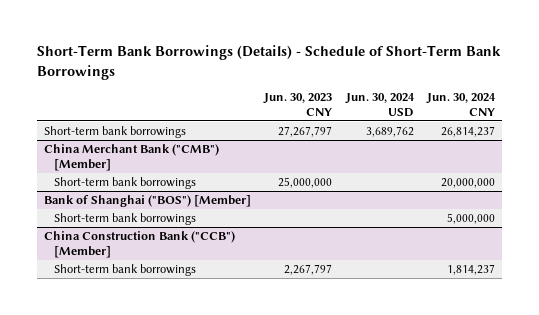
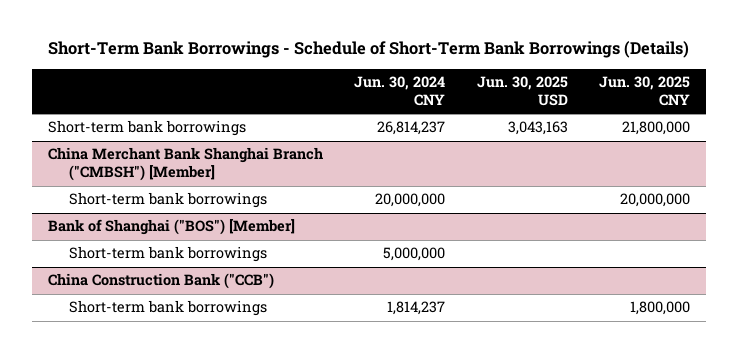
- Short-Term Bank Borrowings (Details) - Schedule of Short-Term Bank Borrowings
+ Short-Term Bank Borrowings - Schedule of Short-Term Bank Borrowings (Details)
- | Jun. 30, 2023 CNY | Jun. 30, 2024 USD | Jun. 30, 2024 CNY
+ | Jun. 30, 2024 CNY | Jun. 30, 2025 USD | Jun. 30, 2025 CNY
- China Merchant Bank ("CMB") [Member]
+ China Merchant Bank Shanghai Branch ("CMBSH") [Member]
- China Construction Bank ("CCB") [Member]
+ China Construction Bank ("CCB")

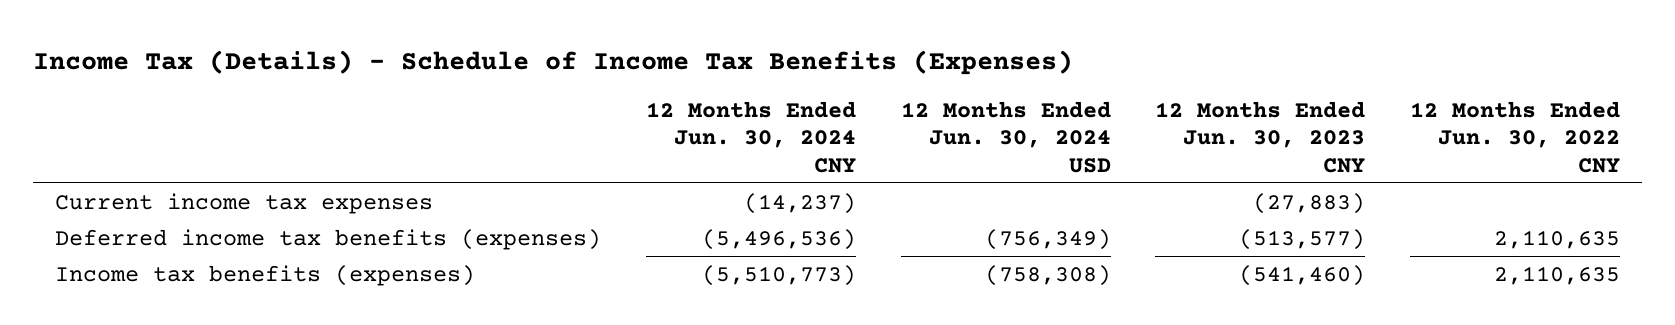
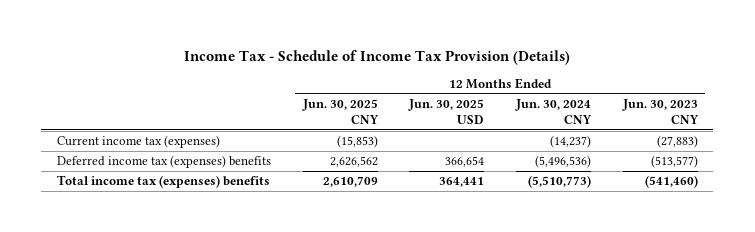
- Income Tax (Details) - Schedule of Income Tax Benefits (Expenses)
+ Income Tax - Schedule of Income Tax Provision (Details)
- | 12 Months Ended Jun. 30, 2024 CNY | 12 Months Ended Jun. 30, 2024 USD | 12 Months Ended Jun. 30, 2023 CNY | 12 Months Ended Jun. 30, 2022 CNY
+ | 12 Months Ended Jun. 30, 2025 CNY | 12 Months Ended Jun. 30, 2025 USD | 12 Months Ended Jun. 30, 2024 CNY | 12 Months Ended Jun. 30, 2023 CNY
- Current income tax expenses | (14,237) | | (27,883) |
- Deferred income tax benefits (expenses) | (5,496,536) | (756,349) | (513,577) | 2,110,635
- Income tax benefits (expenses) | (5,510,773) | (758,308) | (541,460) | 2,110,635
+ Current income tax (expenses) | (15,853) | | (14,237) | (27,883)
+ Deferred income tax (expenses) benefits | 2,626,562 | 366,654 | (5,496,536) | (513,577)
+ Total income tax (expenses) benefits | 2,610,709 | 364,441 | (5,510,773) | (541,460)

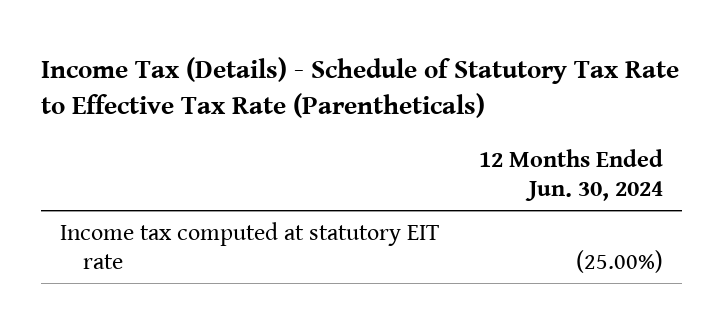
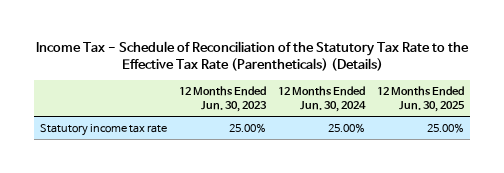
- Income Tax (Details) - Schedule of Statutory Tax Rate to Effective Tax Rate (Parentheticals)
+ Income Tax - Schedule of Reconciliation of the Statutory Tax Rate to the Effective Tax Rate (Parentheticals) (Details)
- | 12 Months Ended Jun. 30, 2024
+ | 12 Months Ended Jun. 30, 2023 | 12 Months Ended Jun. 30, 2024 | 12 Months Ended Jun. 30, 2025
- Income tax computed at statutory EIT rate | (25.00%)
+ Statutory income tax rate | 25.00% | 25.00% | 25.00%

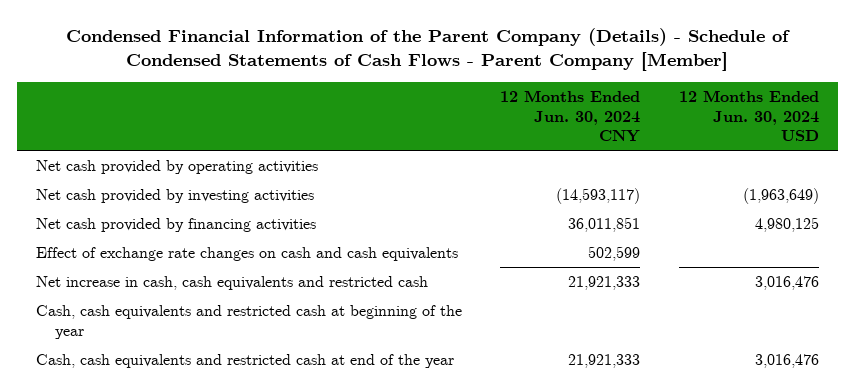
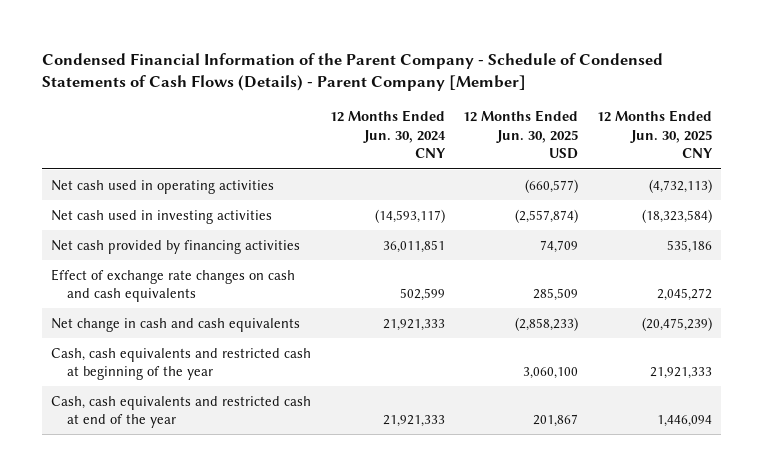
- Condensed Financial Information of the Parent Company (Details) - Schedule of Condensed Statements of Cash Flows - Parent Company [Member]
+ Condensed Financial Information of the Parent Company - Schedule of Condensed Statements of Cash Flows (Details) - Parent Company [Member]
- | 12 Months Ended Jun. 30, 2024 CNY | 12 Months Ended Jun. 30, 2024 USD
+ | 12 Months Ended Jun. 30, 2024 CNY | 12 Months Ended Jun. 30, 2025 USD | 12 Months Ended Jun. 30, 2025 CNY
- Net cash provided by operating activities
- Net cash provided by investing activities | (14,593,117) | (1,963,649)
+ Net cash used in operating activities | | (660,577) | (4,732,113)
+ Net cash used in investing activities | (14,593,117) | (2,557,874) | (18,323,584)
- Net increase in cash, cash equivalents and restricted cash | 21,921,333 | 3,016,476
+ Net change in cash and cash equivalents | 21,921,333 | (2,858,233) | (20,475,239)

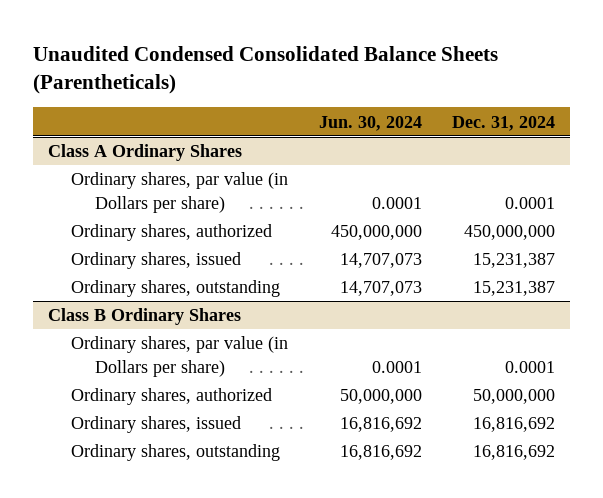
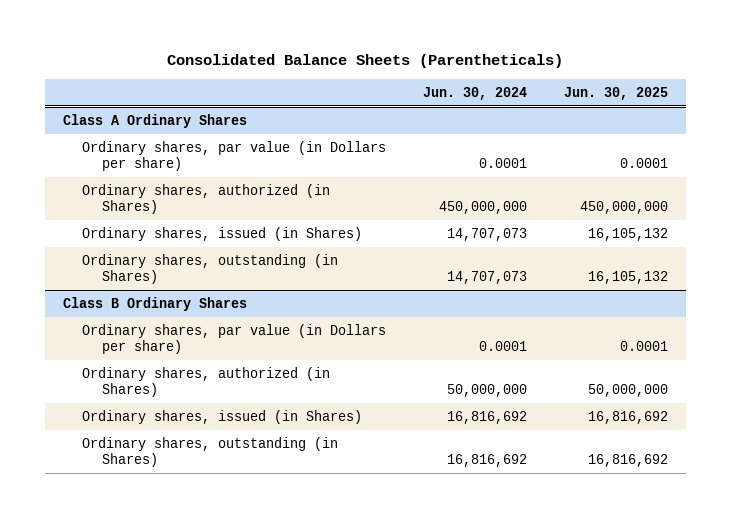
- Unaudited Condensed Consolidated Balance Sheets (Parentheticals)
+ Consolidated Balance Sheets (Parentheticals)
- | Jun. 30, 2024 | Dec. 31, 2024
+ | Jun. 30, 2024 | Jun. 30, 2025
@ Class A Ordinary Shares
- Ordinary shares, authorized | 450,000,000 | 450,000,000
- Ordinary shares, issued | 14,707,073 | 15,231,387
- Ordinary shares, outstanding | 14,707,073 | 15,231,387
+ Ordinary shares, authorized (in Shares) | 450,000,000 | 450,000,000
+ Ordinary shares, issued (in Shares) | 14,707,073 | 16,105,132
+ Ordinary shares, outstanding (in Shares) | 14,707,073 | 16,105,132
@ Class B Ordinary Shares
- Ordinary shares, authorized | 50,000,000 | 50,000,000
- Ordinary shares, issued | 16,816,692 | 16,816,692
- Ordinary shares, outstanding | 16,816,692 | 16,816,692
+ Ordinary shares, authorized (in Shares) | 50,000,000 | 50,000,000
+ Ordinary shares, issued (in Shares) | 16,816,692 | 16,816,692
+ Ordinary shares, outstanding (in Shares) | 16,816,692 | 16,816,692

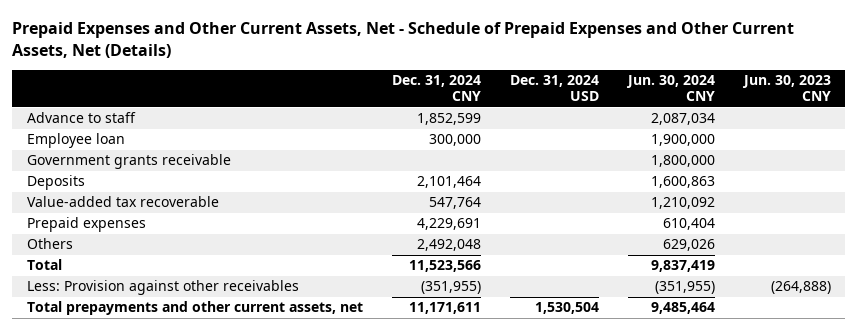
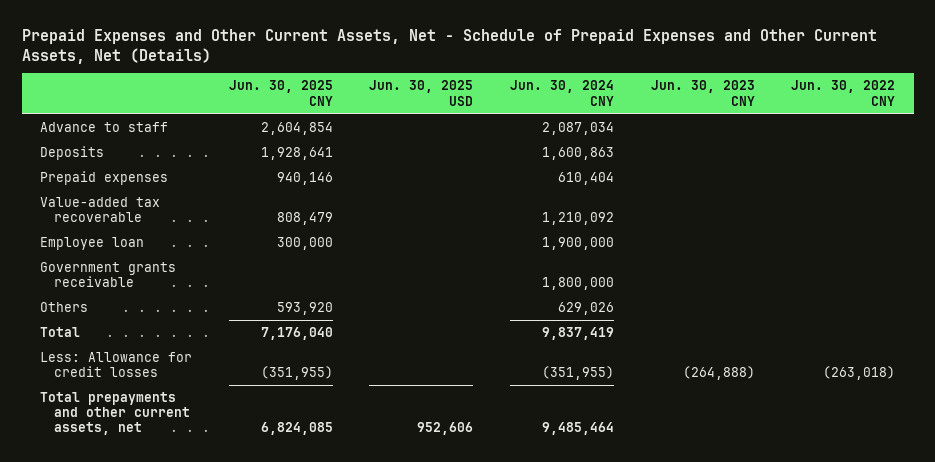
- | Dec. 31, 2024 CNY | Dec. 31, 2024 USD | Jun. 30, 2024 CNY | Jun. 30, 2023 CNY
+ | Jun. 30, 2025 CNY | Jun. 30, 2025 USD | Jun. 30, 2024 CNY | Jun. 30, 2023 CNY | Jun. 30, 2022 CNY
moved down: Value-added tax recoverable | 808,479 | | 1,210,092 | |
moved down: Employee loan | 300,000 | | 1,900,000 | |
moved down: Government grants receivable | | | 1,800,000 | |
- Less: Provision against other receivables | (351,955) | | (351,955) | (264,888)
+ Less: Allowance for credit losses | (351,955) | | (351,955) | (264,888) | (263,018)

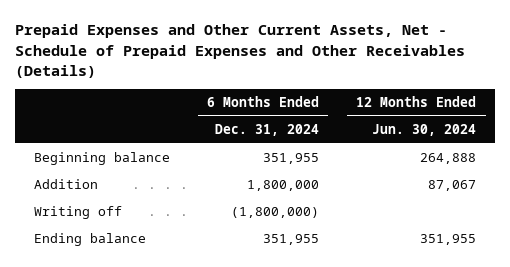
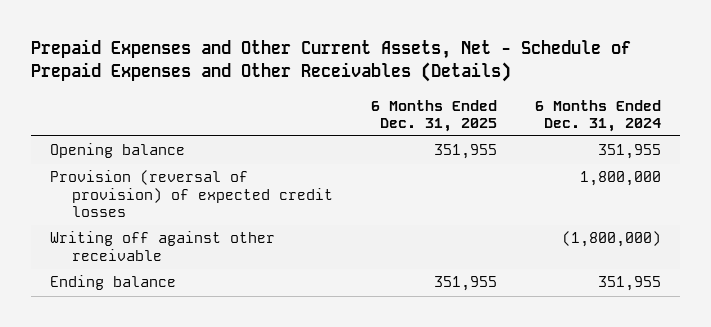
- | 6 Months Ended Dec. 31, 2024 | 12 Months Ended Jun. 30, 2024
+ | 6 Months Ended Dec. 31, 2025 | 6 Months Ended Dec. 31, 2024
- Beginning balance | 351,955 | 264,888
- Addition | 1,800,000 | 87,067
- Writing off | (1,800,000) |
+ Opening balance | 351,955 | 351,955
+ Provision (reversal of provision) of expected credit losses | | 1,800,000
+ Writing off against other receivable | | (1,800,000)

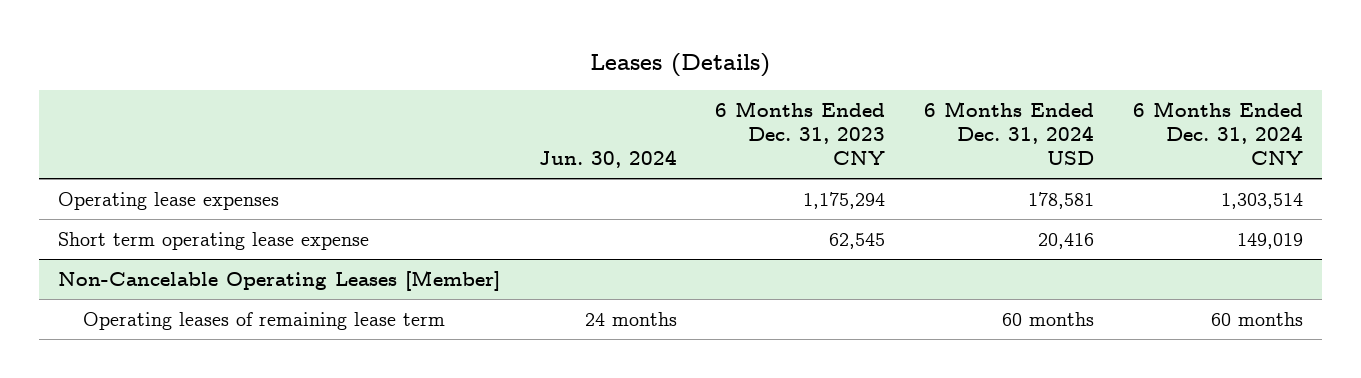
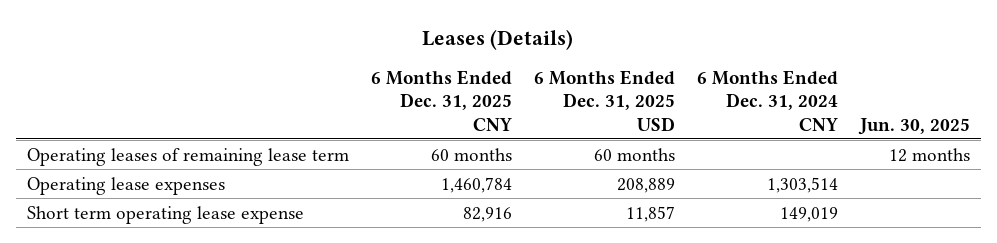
- | Jun. 30, 2024 | 6 Months Ended Dec. 31, 2023 CNY | 6 Months Ended Dec. 31, 2024 USD | 6 Months Ended Dec. 31, 2024 CNY
+ | 6 Months Ended Dec. 31, 2025 CNY | 6 Months Ended Dec. 31, 2025 USD | 6 Months Ended Dec. 31, 2024 CNY | Jun. 30, 2025
+ Operating leases of remaining lease term | 60 months | 60 months | | 12 months
- Non-Cancelable Operating Leases [Member]
- Operating leases of remaining lease term | 24 months | | 60 months | 60 months

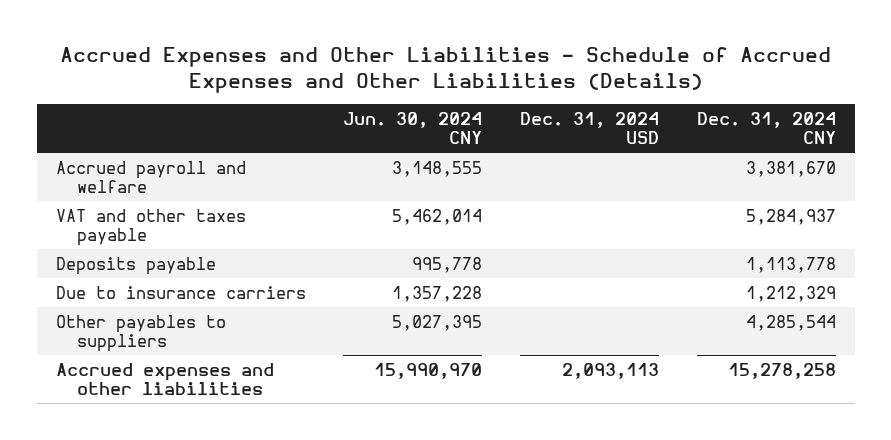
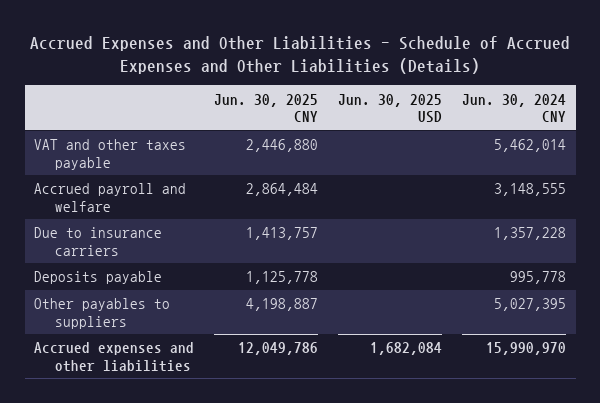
- | Jun. 30, 2024 CNY | Dec. 31, 2024 USD | Dec. 31, 2024 CNY
+ | Jun. 30, 2025 CNY | Jun. 30, 2025 USD | Jun. 30, 2024 CNY
moved down: Accrued payroll and welfare | 2,864,484 | | 3,148,555
moved down: Deposits payable | 1,125,778 | | 995,778

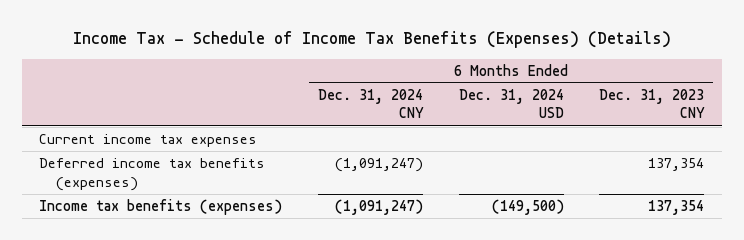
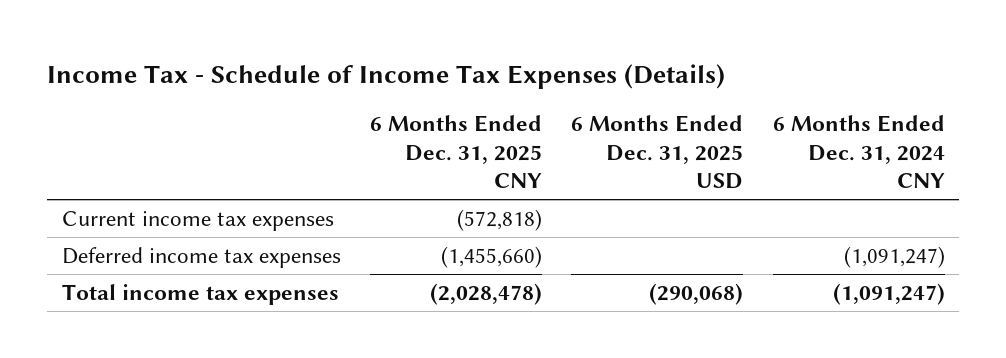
- Income Tax - Schedule of Income Tax Benefits (Expenses) (Details)
+ Income Tax - Schedule of Income Tax Expenses (Details)
- | 6 Months Ended Dec. 31, 2024 CNY | 6 Months Ended Dec. 31, 2024 USD | 6 Months Ended Dec. 31, 2023 CNY
+ | 6 Months Ended Dec. 31, 2025 CNY | 6 Months Ended Dec. 31, 2025 USD | 6 Months Ended Dec. 31, 2024 CNY
- Deferred income tax benefits (expenses) | (1,091,247) | | 137,354
- Income tax benefits (expenses) | (1,091,247) | (149,500) | 137,354
+ Deferred income tax expenses | (1,455,660) | | (1,091,247)
+ Total income tax expenses | (2,028,478) | (290,068) | (1,091,247)

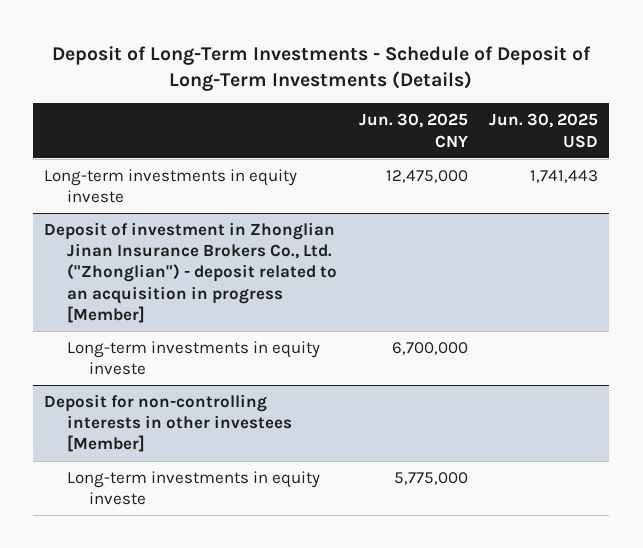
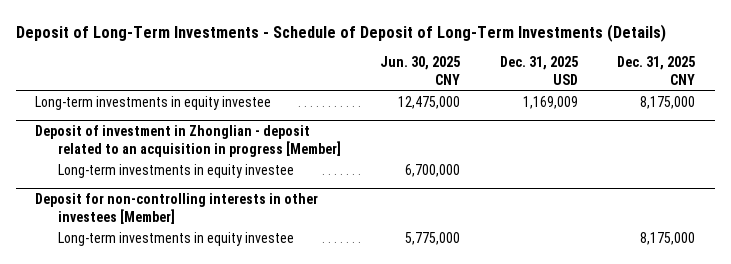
- | Jun. 30, 2025 CNY | Jun. 30, 2025 USD
+ | Jun. 30, 2025 CNY | Dec. 31, 2025 USD | Dec. 31, 2025 CNY
- Long-term investments in equity investe | 12,475,000 | 1,741,443
- Deposit of investment in Zhonglian Jinan Insurance Brokers Co., Ltd. ("Zhonglian") - deposit related to an acquisition in progress [Member]
- Long-term investments in equity investe | 6,700,000 |
+ Long-term investments in equity investee | 12,475,000 | 1,169,009 | 8,175,000
+ Deposit of investment in Zhonglian - deposit related to an acquisition in progress [Member]
+ Long-term investments in equity investee | 6,700,000 | |
@ Deposit for non-controlling interests in other investees [Member]
- Long-term investments in equity investe | 5,775,000 |
+ Long-term investments in equity investee | 5,775,000 | | 8,175,000

